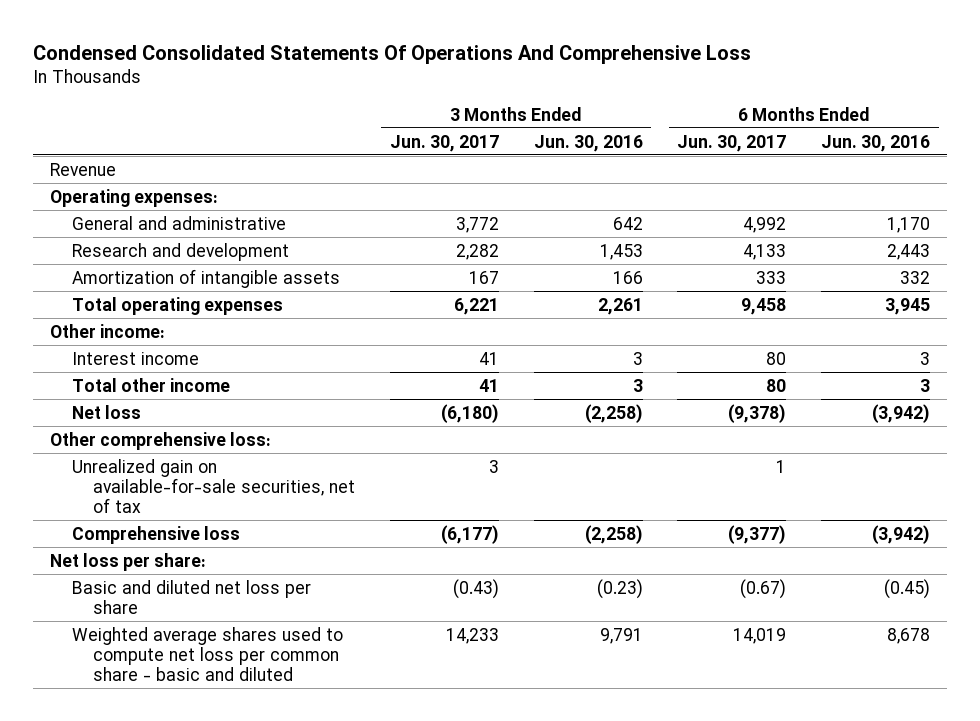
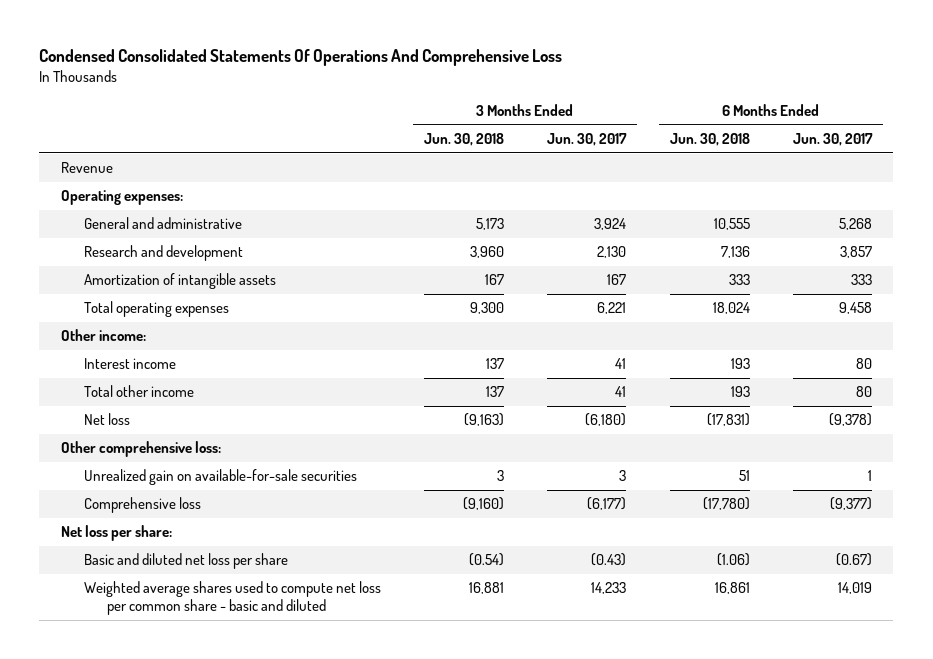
- | 3 Months Ended Jun. 30, 2017 | 3 Months Ended Jun. 30, 2016 | 6 Months Ended Jun. 30, 2017 | 6 Months Ended Jun. 30, 2016
+ | 3 Months Ended Jun. 30, 2018 | 3 Months Ended Jun. 30, 2017 | 6 Months Ended Jun. 30, 2018 | 6 Months Ended Jun. 30, 2017
- General and administrative | 3,772 | 642 | 4,992 | 1,170
- Research and development | 2,282 | 1,453 | 4,133 | 2,443
+ General and administrative | 5,173 | 3,924 | 10,555 | 5,268
+ Research and development | 3,960 | 2,130 | 7,136 | 3,857
- Unrealized gain on available-for-sale securities, net of tax | 3 | | 1 |
+ Unrealized gain on available-for-sale securities | 3 | 3 | 51 | 1

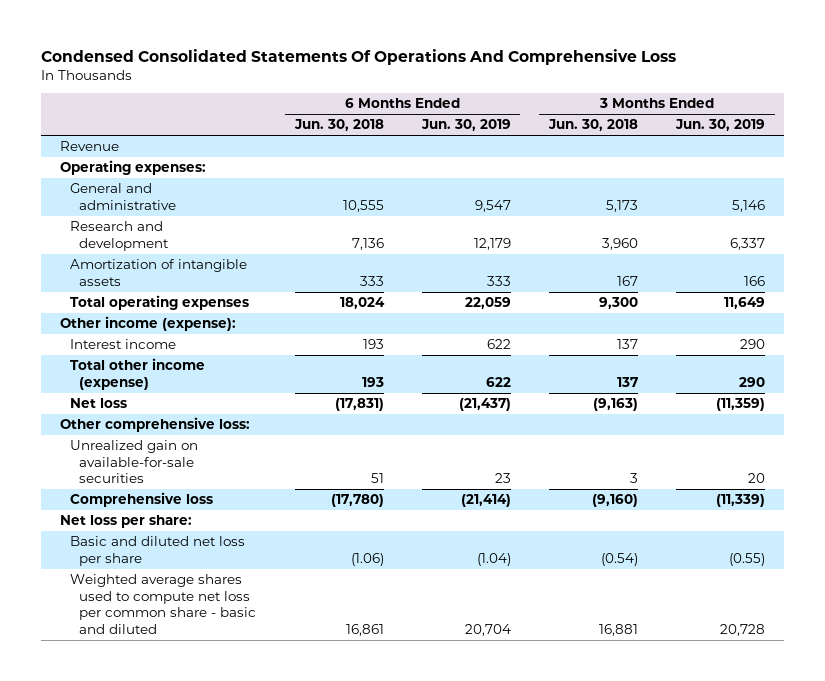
- | 3 Months Ended Jun. 30, 2018 | 3 Months Ended Jun. 30, 2017 | 6 Months Ended Jun. 30, 2018 | 6 Months Ended Jun. 30, 2017
+ | 6 Months Ended Jun. 30, 2018 | 6 Months Ended Jun. 30, 2019 | 3 Months Ended Jun. 30, 2018 | 3 Months Ended Jun. 30, 2019
- Other income:
+ Other income (expense):
- Total other income | 137 | 41 | 193 | 80
+ Total other income (expense) | 193 | 622 | 137 | 290

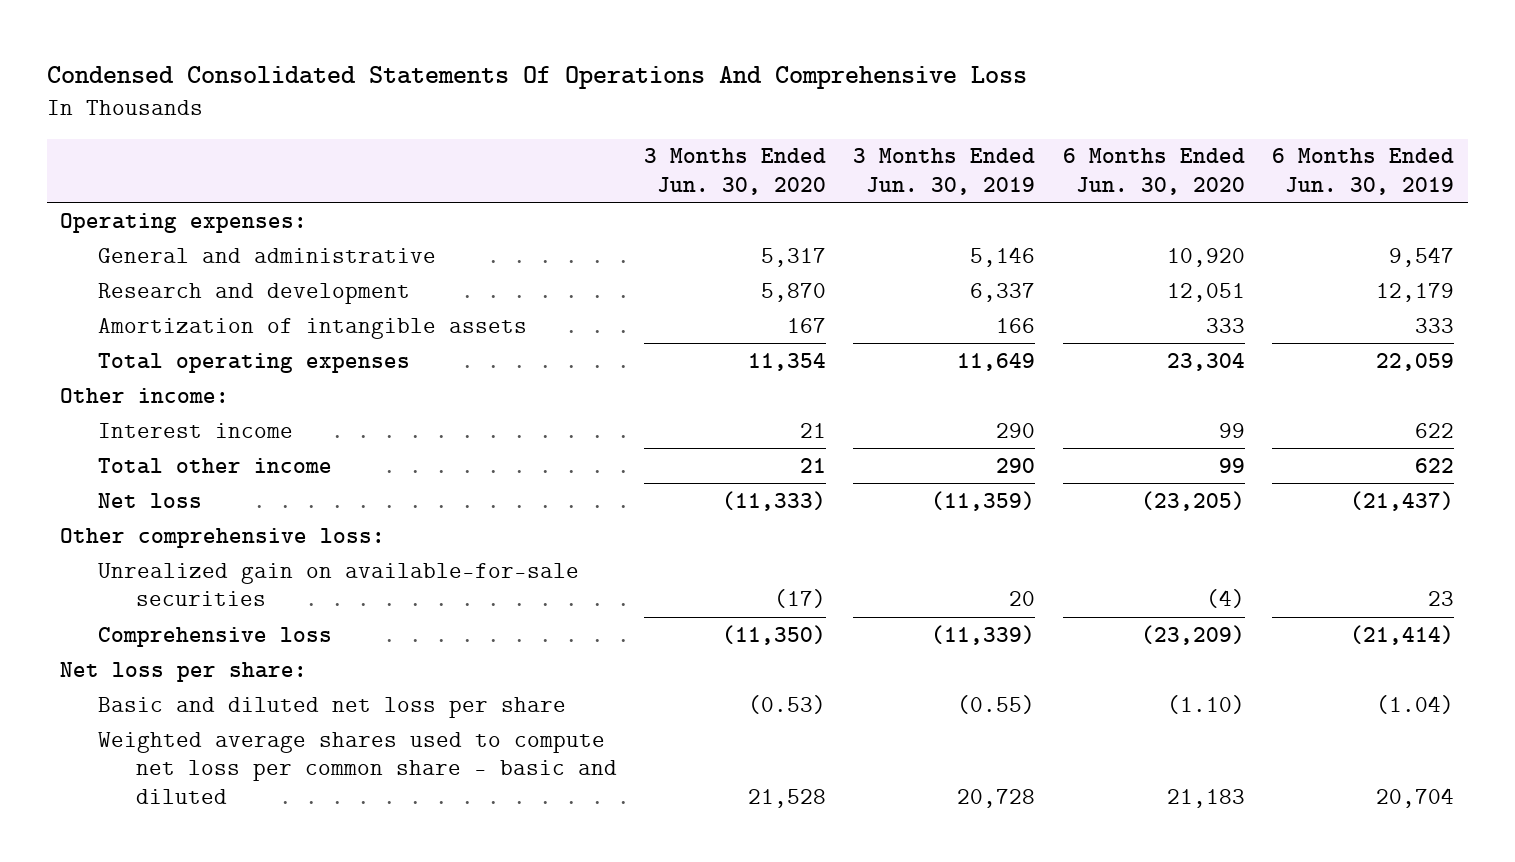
- | 6 Months Ended Jun. 30, 2018 | 6 Months Ended Jun. 30, 2019 | 3 Months Ended Jun. 30, 2018 | 3 Months Ended Jun. 30, 2019
+ | 3 Months Ended Jun. 30, 2020 | 3 Months Ended Jun. 30, 2019 | 6 Months Ended Jun. 30, 2020 | 6 Months Ended Jun. 30, 2019
- Revenue
- Other income (expense):
+ Other income:
- Total other income (expense) | 193 | 622 | 137 | 290
+ Total other income | 21 | 290 | 99 | 622

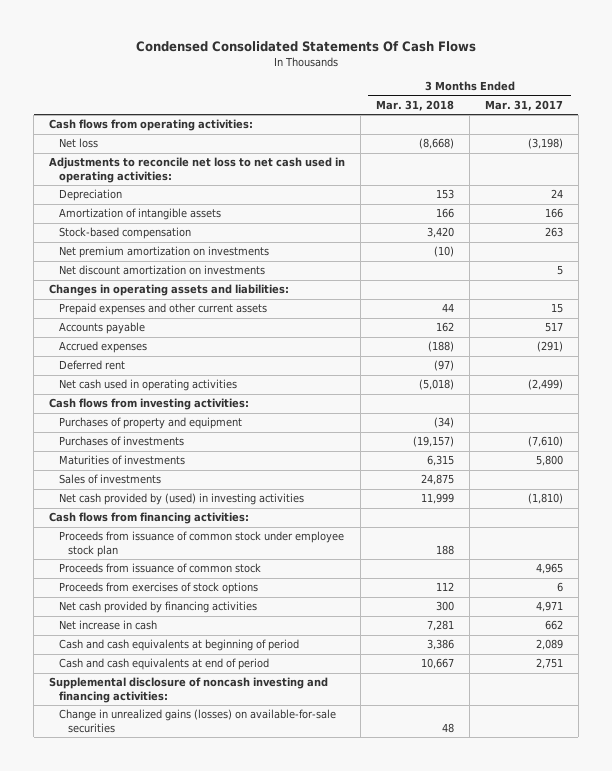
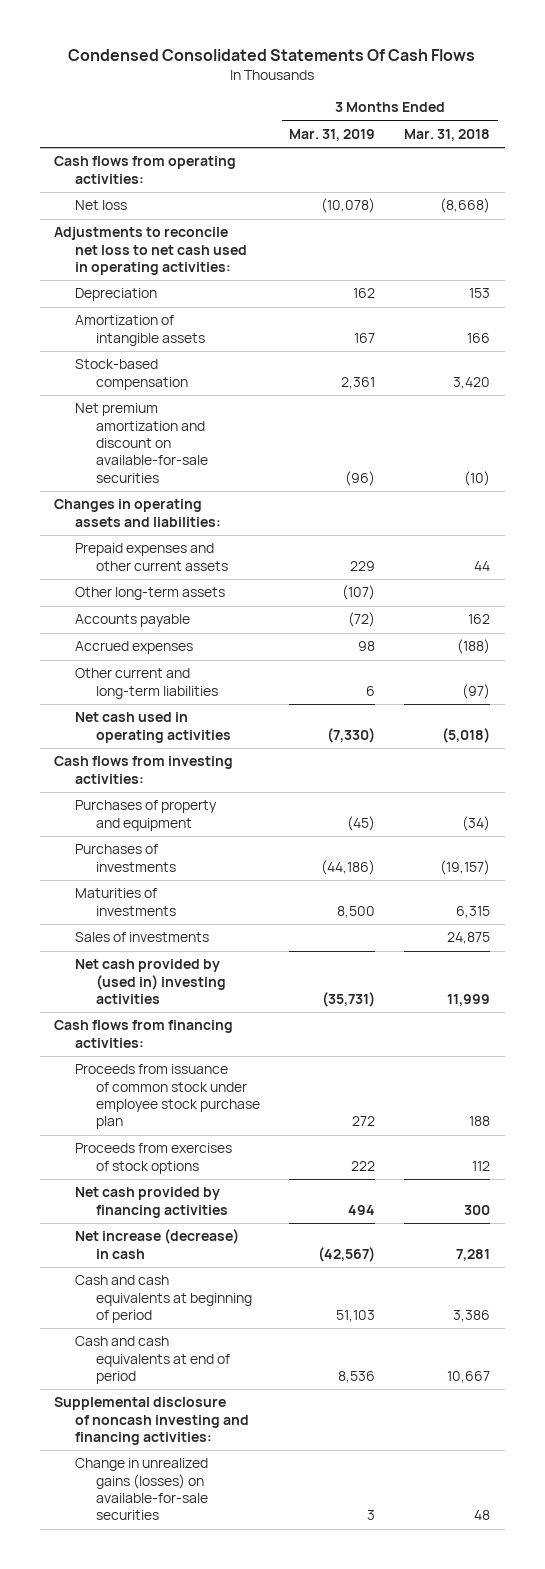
- | 3 Months Ended Mar. 31, 2018 | 3 Months Ended Mar. 31, 2017
+ | 3 Months Ended Mar. 31, 2019 | 3 Months Ended Mar. 31, 2018
- Net premium amortization on investments | (10) |
- Net discount amortization on investments | | 5
+ Net premium amortization and discount on available-for-sale securities | (96) | (10)
+ Other long-term assets | (107) |
- Deferred rent | (97) |
+ Other current and long-term liabilities | 6 | (97)
- Net cash provided by (used) in investing activities | 11,999 | (1,810)
+ Net cash provided by (used in) investing activities | (35,731) | 11,999
- Proceeds from issuance of common stock under employee stock plan | 188 |
- Proceeds from issuance of common stock | | 4,965
+ Proceeds from issuance of common stock under employee stock purchase plan | 272 | 188
- Net increase in cash | 7,281 | 662
+ Net increase (decrease) in cash | (42,567) | 7,281

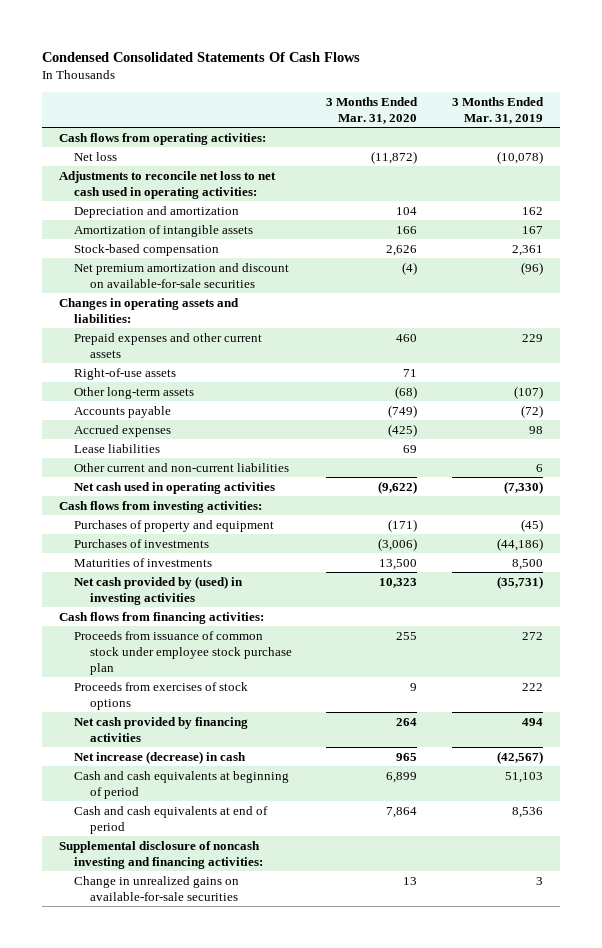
- | 3 Months Ended Mar. 31, 2019 | 3 Months Ended Mar. 31, 2018
+ | 3 Months Ended Mar. 31, 2020 | 3 Months Ended Mar. 31, 2019
- Depreciation | 162 | 153
+ Depreciation and amortization | 104 | 162
+ Right-of-use assets | 71 |
- Other current and long-term liabilities | 6 | (97)
+ Lease liabilities | 69 |
+ Other current and non-current liabilities | | 6
- Sales of investments | | 24,875
- Net cash provided by (used in) investing activities | (35,731) | 11,999
+ Net cash provided by (used) in investing activities | 10,323 | (35,731)
- Change in unrealized gains (losses) on available-for-sale securities | 3 | 48
+ Change in unrealized gains on available-for-sale securities | 13 | 3

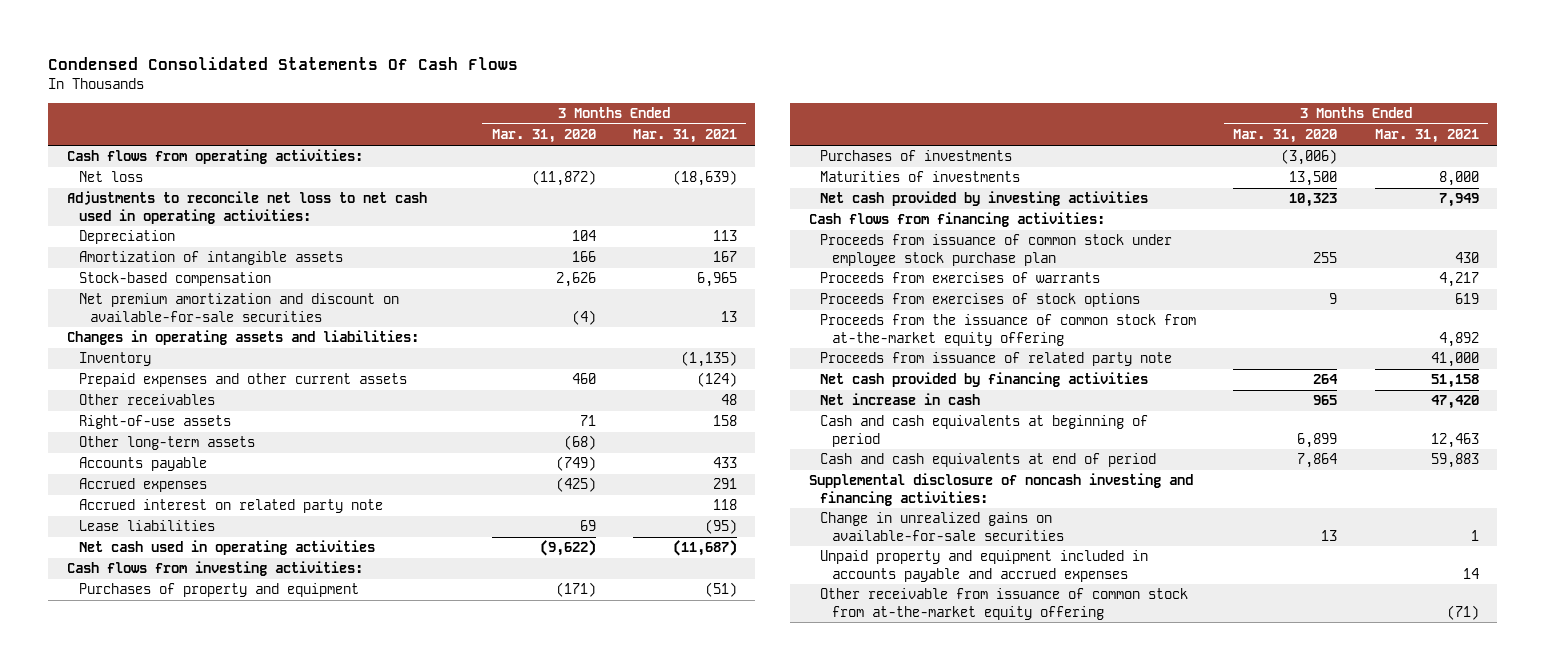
- | 3 Months Ended Mar. 31, 2020 | 3 Months Ended Mar. 31, 2019
+ | 3 Months Ended Mar. 31, 2020 | 3 Months Ended Mar. 31, 2021
- Depreciation and amortization | 104 | 162
+ Depreciation | 104 | 113
+ Inventory | | (1,135)
+ Other receivables | | 48
+ Accrued interest on related party note | | 118
- Other current and non-current liabilities | | 6
- Net cash provided by (used) in investing activities | 10,323 | (35,731)
+ Net cash provided by investing activities | 10,323 | 7,949
+ Proceeds from exercises of warrants | | 4,217
+ Proceeds from the issuance of common stock from at-the-market equity offering | | 4,892
+ Proceeds from issuance of related party note | | 41,000
- Net increase (decrease) in cash | 965 | (42,567)
+ Net increase in cash | 965 | 47,420
+ Unpaid property and equipment included in accounts payable and accrued expenses | | 14
+ Other receivable from issuance of common stock from at-the-market equity offering | | (71)

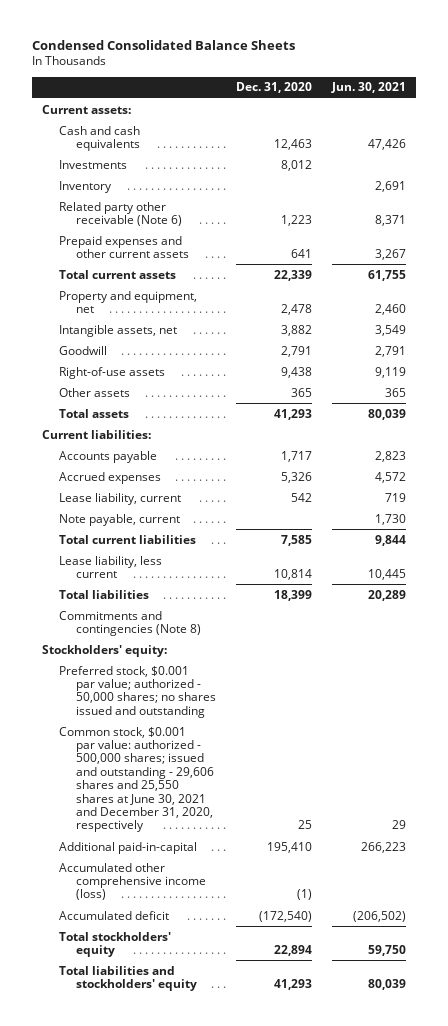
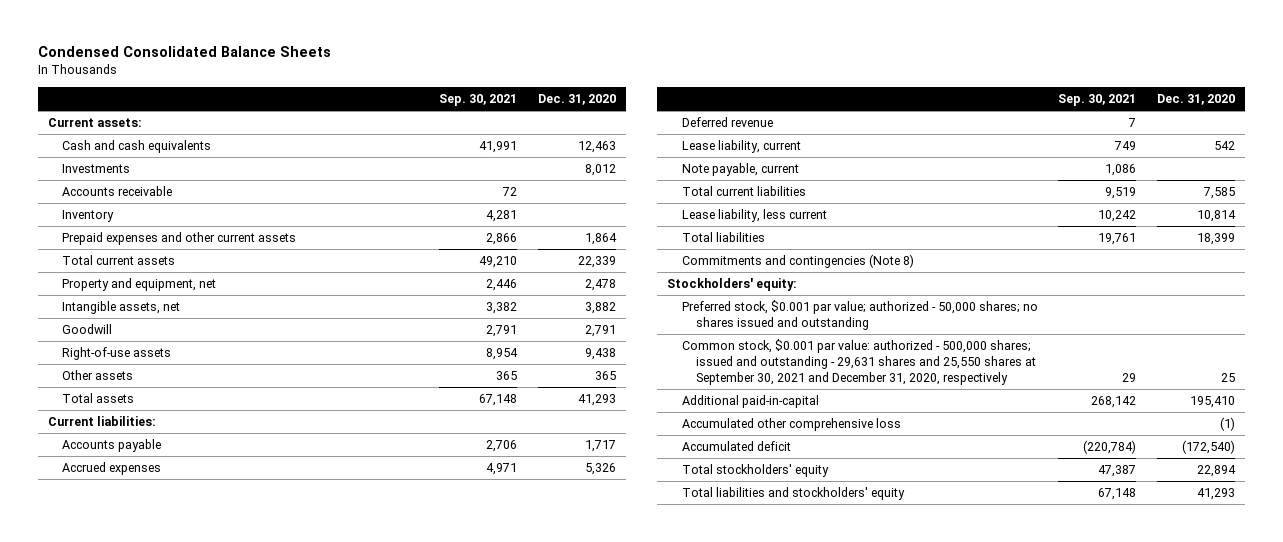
- | Dec. 31, 2020 | Jun. 30, 2021
+ | Sep. 30, 2021 | Dec. 31, 2020
+ Accounts receivable | 72 |
- Related party other receivable (Note 6) | 1,223 | 8,371
- Prepaid expenses and other current assets | 641 | 3,267
+ Prepaid expenses and other current assets | 2,866 | 1,864
+ Deferred revenue | 7 |
- Common stock, $0.001 par value: authorized - 500,000 shares; issued and outstanding - 29,606 shares and 25,550 shares at June 30, 2021 and December 31, 2020, respectively | 25 | 29
+ Common stock, $0.001 par value: authorized - 500,000 shares; issued and outstanding - 29,631 shares and 25,550 shares at September 30, 2021 and December 31, 2020, respectively | 29 | 25
- Accumulated other comprehensive income (loss) | (1) |
+ Accumulated other comprehensive loss | | (1)

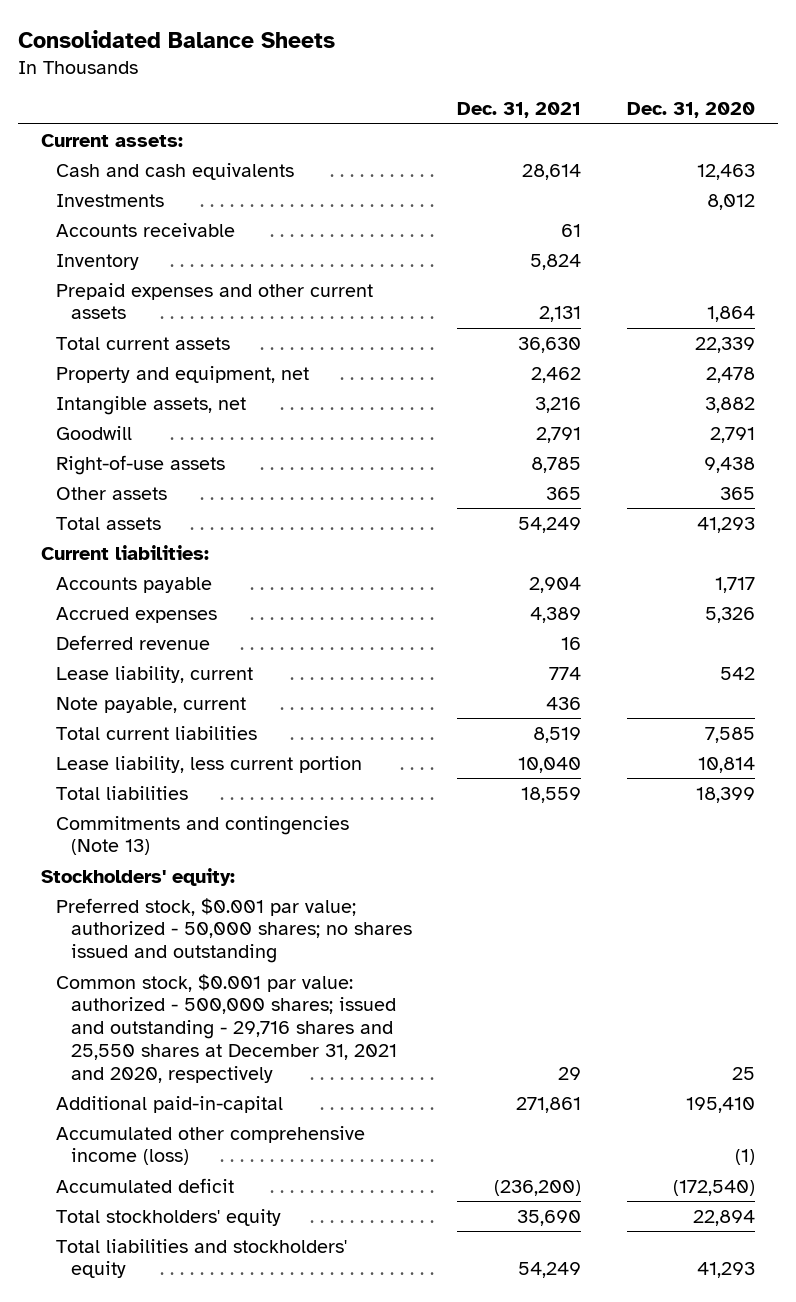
- Condensed Consolidated Balance Sheets
+ Consolidated Balance Sheets
- | Sep. 30, 2021 | Dec. 31, 2020
+ | Dec. 31, 2021 | Dec. 31, 2020
- Lease liability, less current | 10,242 | 10,814
+ Lease liability, less current portion | 10,040 | 10,814
- Commitments and contingencies (Note 8)
+ Commitments and contingencies (Note 13)
- Common stock, $0.001 par value: authorized - 500,000 shares; issued and outstanding - 29,631 shares and 25,550 shares at September 30, 2021 and December 31, 2020, respectively | 29 | 25
+ Common stock, $0.001 par value: authorized - 500,000 shares; issued and outstanding - 29,716 shares and 25,550 shares at December 31, 2021 and 2020, respectively | 29 | 25
- Accumulated other comprehensive loss | | (1)
+ Accumulated other comprehensive income (loss) | | (1)

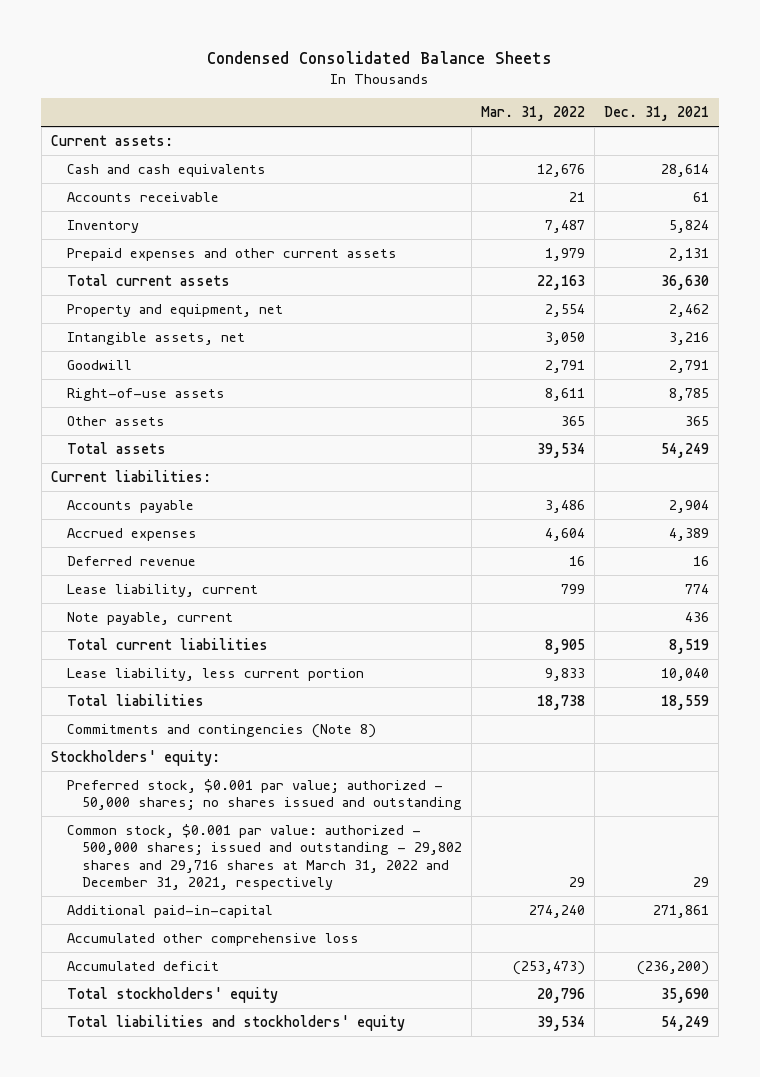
- Consolidated Balance Sheets
+ Condensed Consolidated Balance Sheets
- | Dec. 31, 2021 | Dec. 31, 2020
+ | Mar. 31, 2022 | Dec. 31, 2021
- Investments | | 8,012
- Commitments and contingencies (Note 13)
+ Commitments and contingencies (Note 8)
- Common stock, $0.001 par value: authorized - 500,000 shares; issued and outstanding - 29,716 shares and 25,550 shares at December 31, 2021 and 2020, respectively | 29 | 25
+ Common stock, $0.001 par value: authorized - 500,000 shares; issued and outstanding - 29,802 shares and 29,716 shares at March 31, 2022 and December 31, 2021, respectively | 29 | 29
- Accumulated other comprehensive income (loss) | | (1)
+ Accumulated other comprehensive loss

